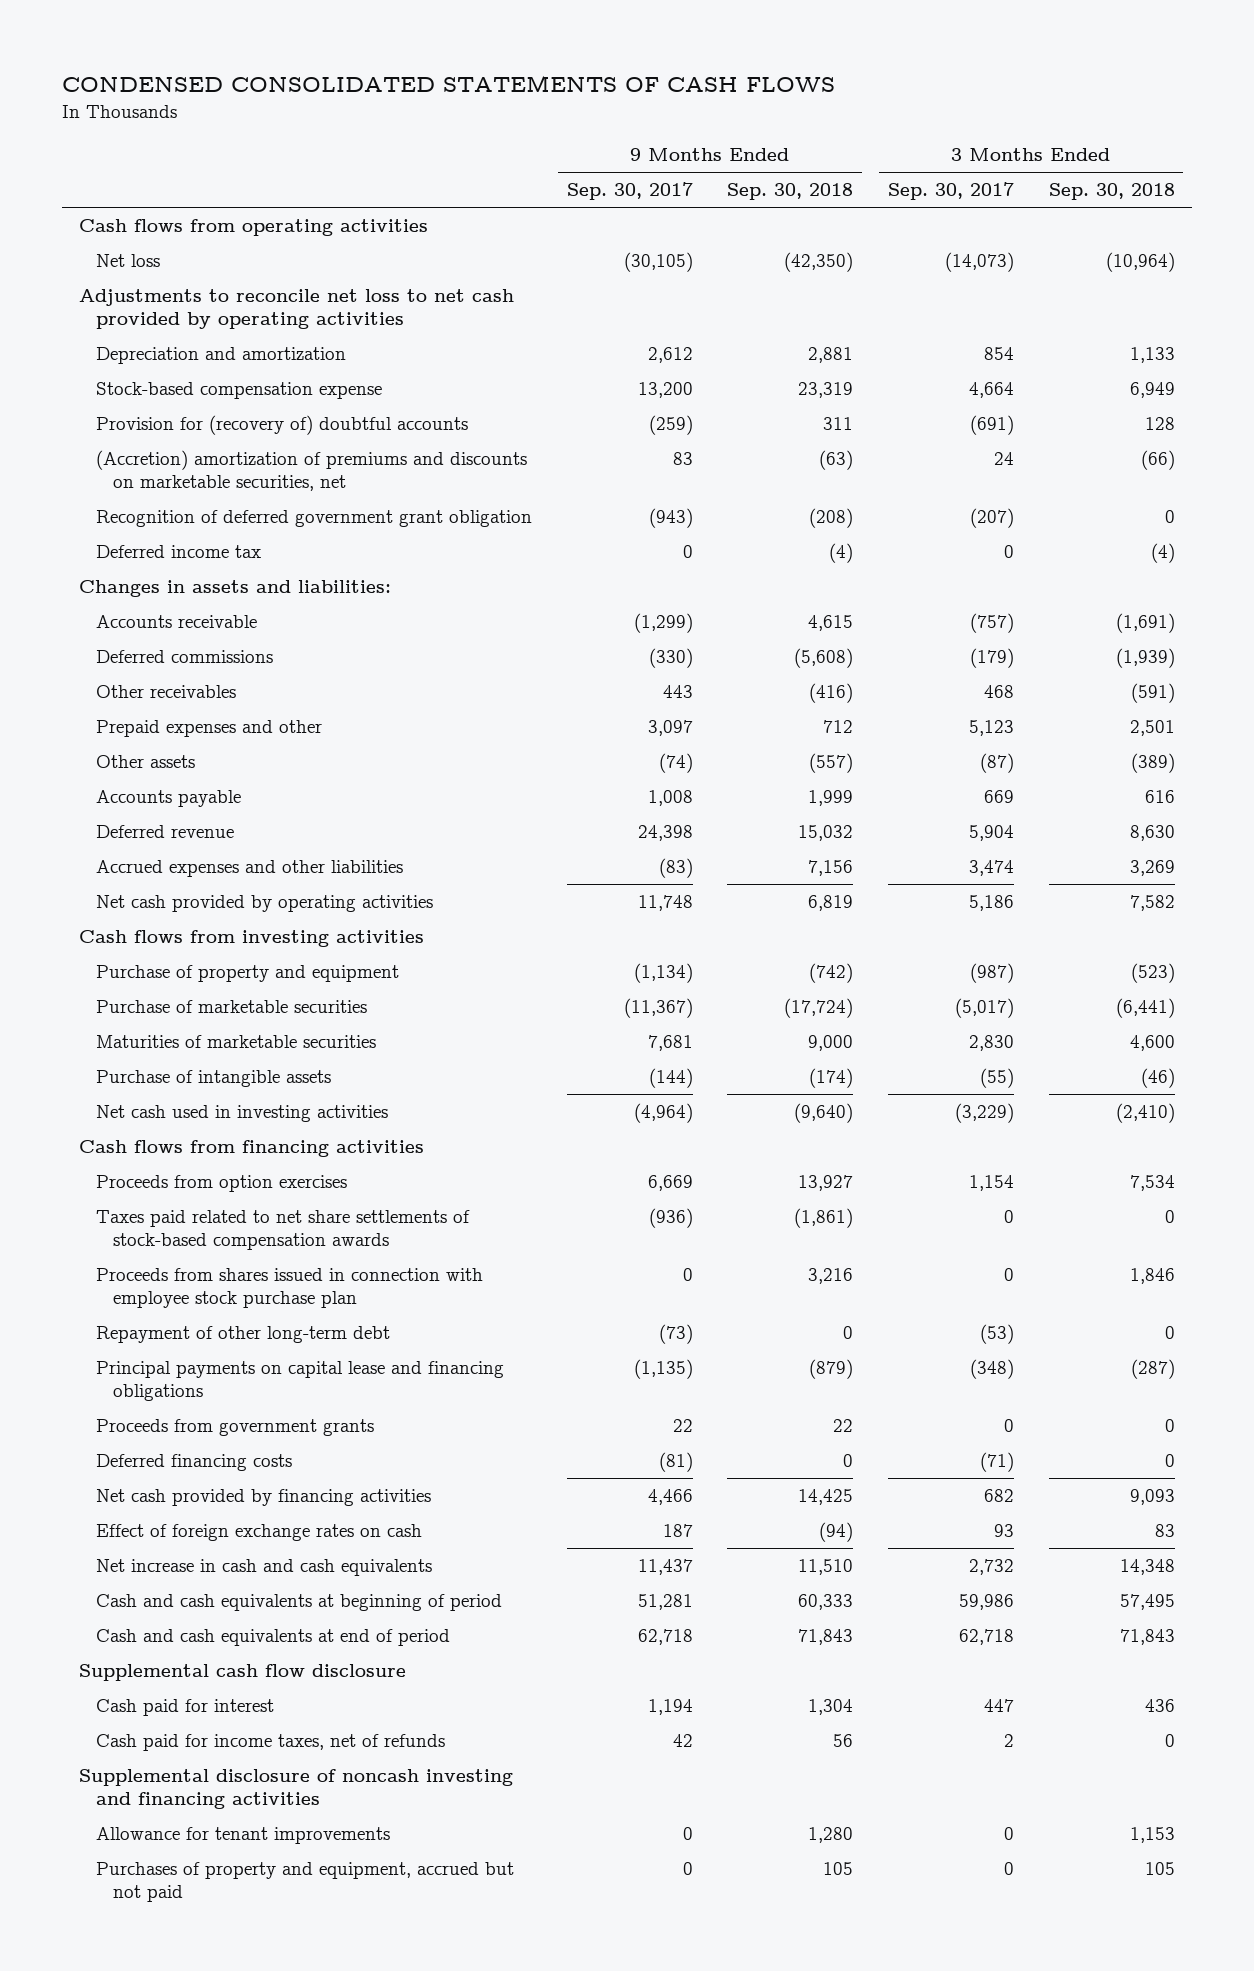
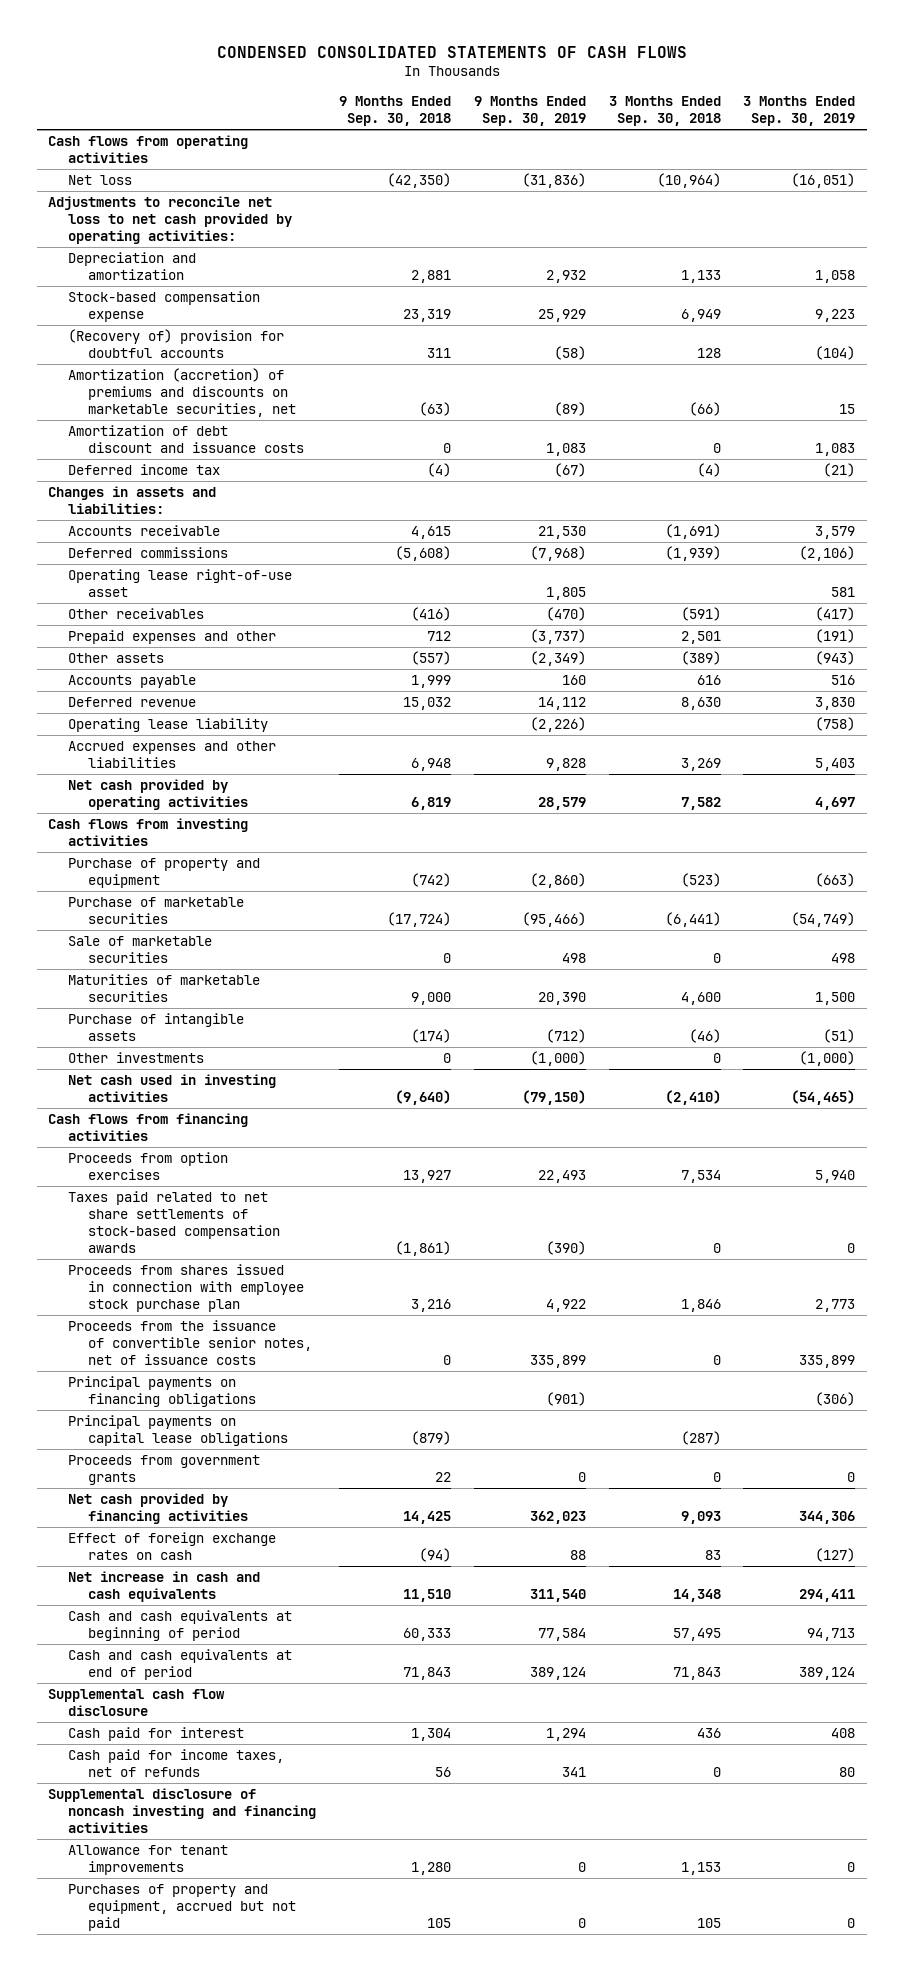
- | 9 Months Ended Sep. 30, 2017 | 9 Months Ended Sep. 30, 2018 | 3 Months Ended Sep. 30, 2017 | 3 Months Ended Sep. 30, 2018
+ | 9 Months Ended Sep. 30, 2018 | 9 Months Ended Sep. 30, 2019 | 3 Months Ended Sep. 30, 2018 | 3 Months Ended Sep. 30, 2019
- Adjustments to reconcile net loss to net cash provided by operating activities
+ Adjustments to reconcile net loss to net cash provided by operating activities:
- Provision for (recovery of) doubtful accounts | (259) | 311 | (691) | 128
- (Accretion) amortization of premiums and discounts on marketable securities, net | 83 | (63) | 24 | (66)
- Recognition of deferred government grant obligation | (943) | (208) | (207) | 0
+ (Recovery of) provision for doubtful accounts | 311 | (58) | 128 | (104)
+ Amortization (accretion) of premiums and discounts on marketable securities, net | (63) | (89) | (66) | 15
+ Amortization of debt discount and issuance costs | 0 | 1,083 | 0 | 1,083
+ Operating lease right-of-use asset | | 1,805 | | 581
- Accrued expenses and other liabilities | (83) | 7,156 | 3,474 | 3,269
+ Operating lease liability | | (2,226) | | (758)
+ Accrued expenses and other liabilities | 6,948 | 9,828 | 3,269 | 5,403
+ Sale of marketable securities | 0 | 498 | 0 | 498
+ Other investments | 0 | (1,000) | 0 | (1,000)
- Repayment of other long-term debt | (73) | 0 | (53) | 0
- Principal payments on capital lease and financing obligations | (1,135) | (879) | (348) | (287)
+ Proceeds from the issuance of convertible senior notes, net of issuance costs | 0 | 335,899 | 0 | 335,899
+ Principal payments on financing obligations | | (901) | | (306)
+ Principal payments on capital lease obligations | (879) | | (287) |
- Deferred financing costs | (81) | 0 | (71) | 0

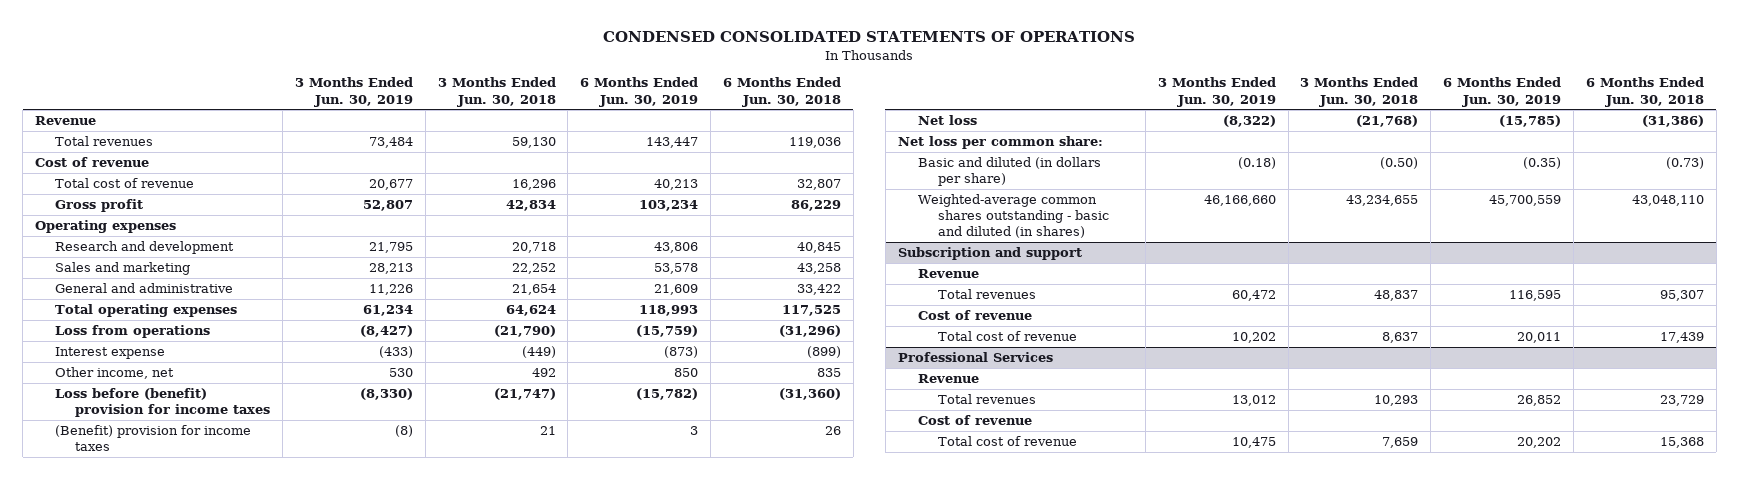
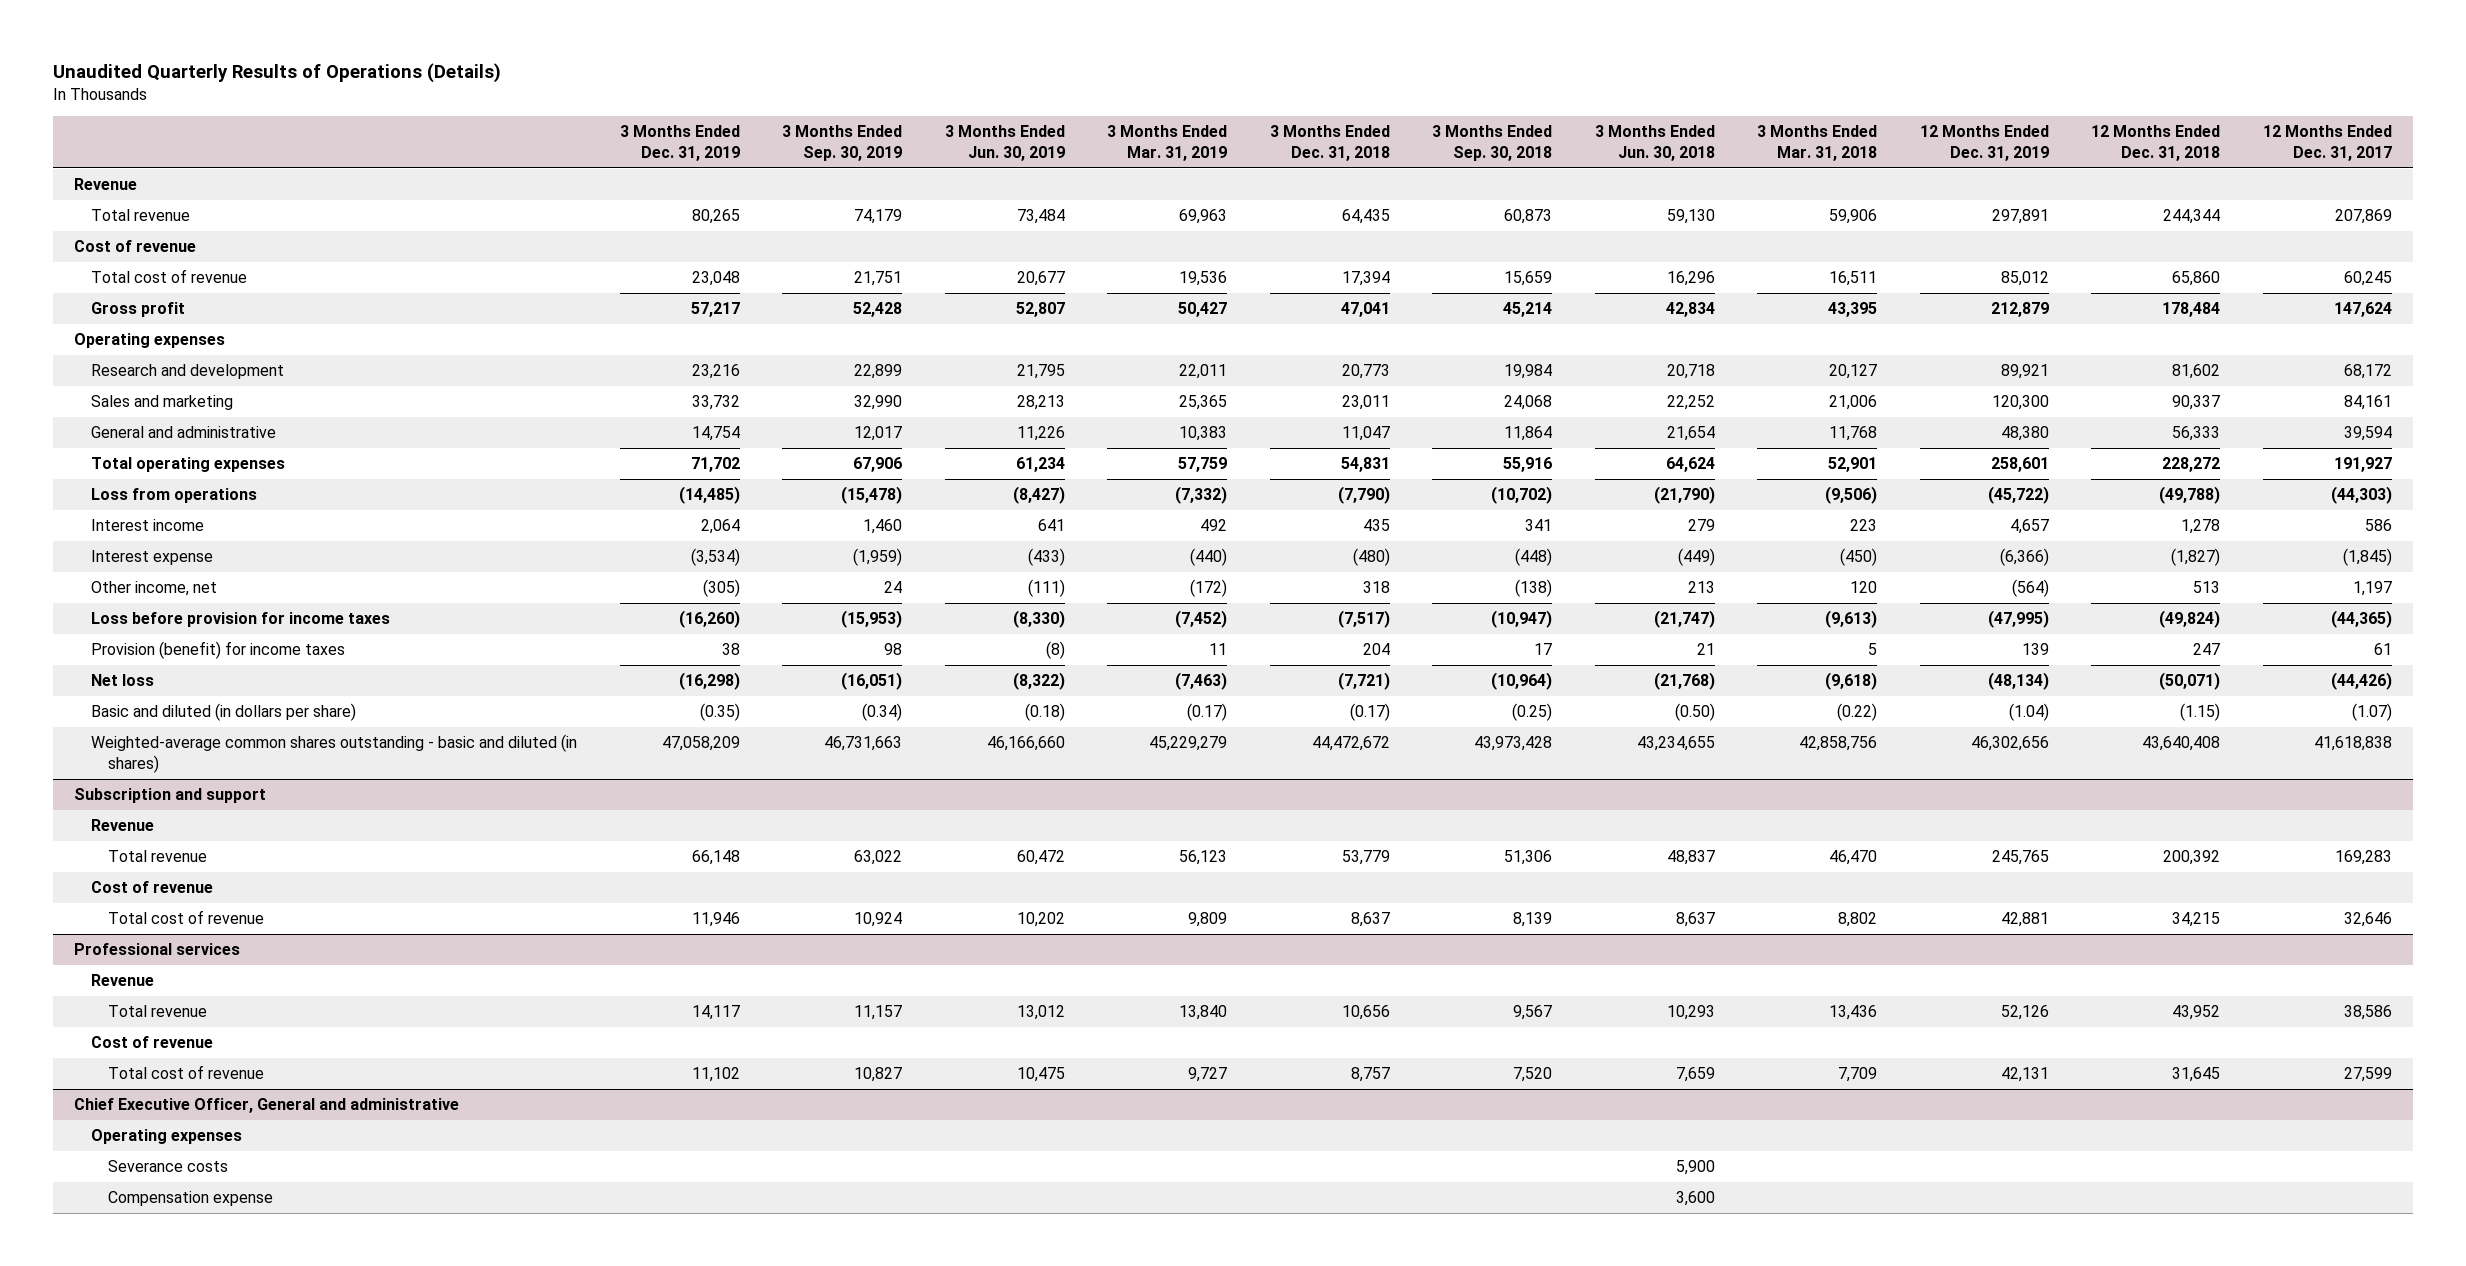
- CONDENSED CONSOLIDATED STATEMENTS OF OPERATIONS
+ Unaudited Quarterly Results of Operations (Details)
- | 3 Months Ended Jun. 30, 2019 | 3 Months Ended Jun. 30, 2018 | 6 Months Ended Jun. 30, 2019 | 6 Months Ended Jun. 30, 2018
+ | 3 Months Ended Dec. 31, 2019 | 3 Months Ended Sep. 30, 2019 | 3 Months Ended Jun. 30, 2019 | 3 Months Ended Mar. 31, 2019 | 3 Months Ended Dec. 31, 2018 | 3 Months Ended Sep. 30, 2018 | 3 Months Ended Jun. 30, 2018 | 3 Months Ended Mar. 31, 2018 | 12 Months Ended Dec. 31, 2019 | 12 Months Ended Dec. 31, 2018 | 12 Months Ended Dec. 31, 2017
- Total revenues | 73,484 | 59,130 | 143,447 | 119,036
+ Total revenue | 80,265 | 74,179 | 73,484 | 69,963 | 64,435 | 60,873 | 59,130 | 59,906 | 297,891 | 244,344 | 207,869
+ Interest income | 2,064 | 1,460 | 641 | 492 | 435 | 341 | 279 | 223 | 4,657 | 1,278 | 586
- Other income, net | 530 | 492 | 850 | 835
- Loss before (benefit) provision for income taxes | (8,330) | (21,747) | (15,782) | (31,360)
- (Benefit) provision for income taxes | (8) | 21 | 3 | 26
+ Other income, net | (305) | 24 | (111) | (172) | 318 | (138) | 213 | 120 | (564) | 513 | 1,197
+ Loss before provision for income taxes | (16,260) | (15,953) | (8,330) | (7,452) | (7,517) | (10,947) | (21,747) | (9,613) | (47,995) | (49,824) | (44,365)
+ Provision (benefit) for income taxes | 38 | 98 | (8) | 11 | 204 | 17 | 21 | 5 | 139 | 247 | 61
- Net loss per common share:
@ Subscription and support
- Total revenues | 60,472 | 48,837 | 116,595 | 95,307
+ Total revenue | 66,148 | 63,022 | 60,472 | 56,123 | 53,779 | 51,306 | 48,837 | 46,470 | 245,765 | 200,392 | 169,283
- Professional Services
+ Professional services
- Total revenues | 13,012 | 10,293 | 26,852 | 23,729
+ Total revenue | 14,117 | 11,157 | 13,012 | 13,840 | 10,656 | 9,567 | 10,293 | 13,436 | 52,126 | 43,952 | 38,586
+ Chief Executive Officer, General and administrative
+ Operating expenses
+ Severance costs | | | | | | | 5,900 | | | |
+ Compensation expense | | | | | | | 3,600 | | | |

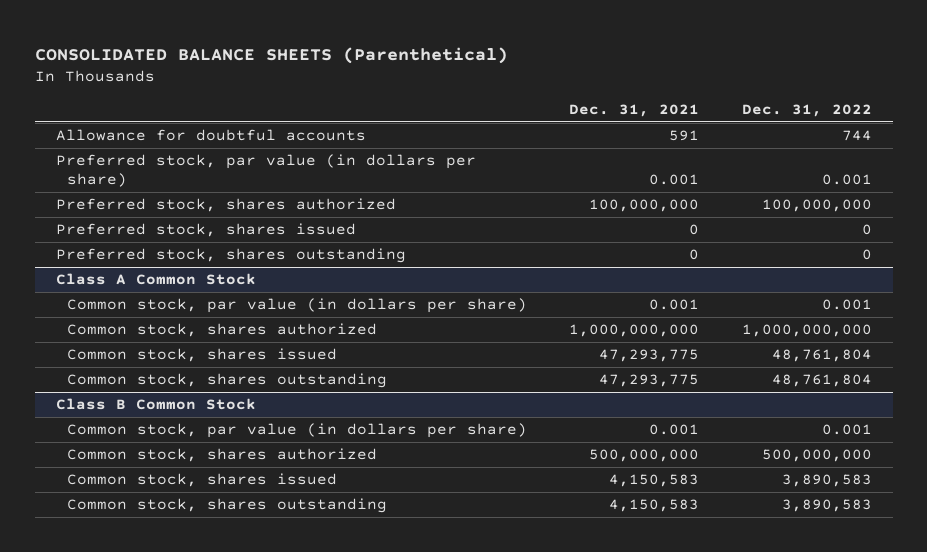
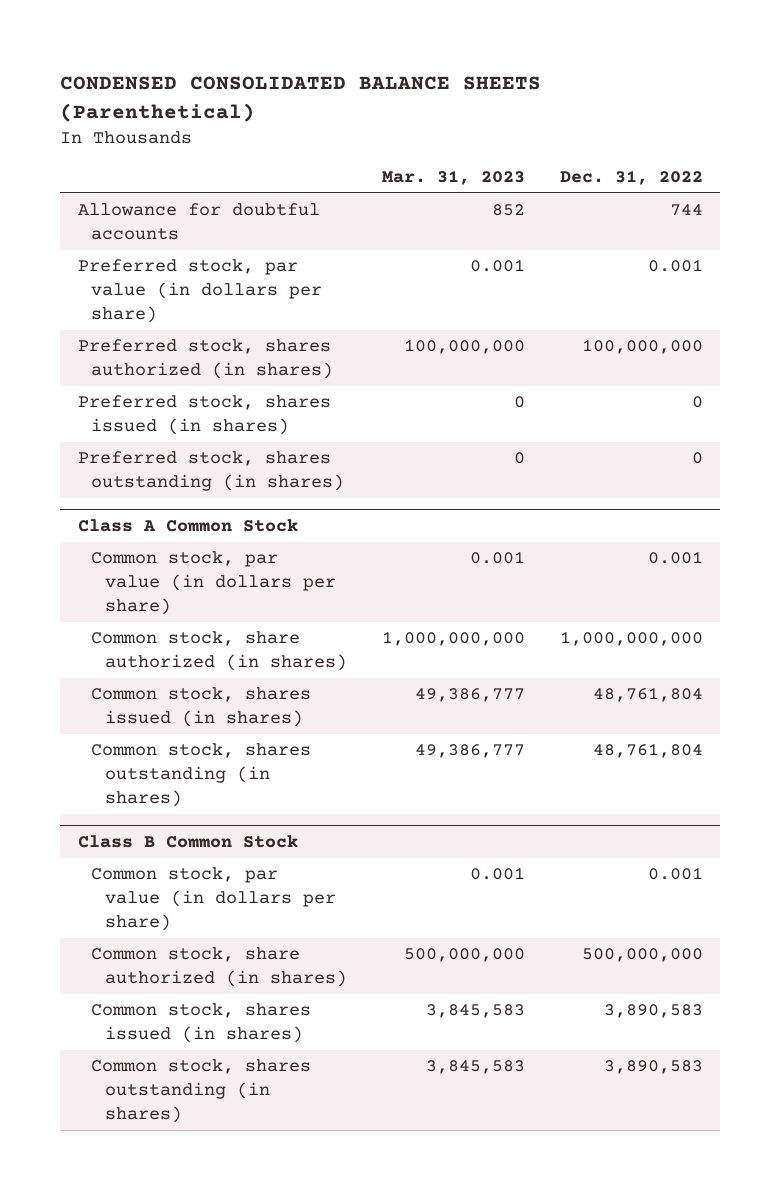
- CONSOLIDATED BALANCE SHEETS (Parenthetical)
+ CONDENSED CONSOLIDATED BALANCE SHEETS (Parenthetical)
- | Dec. 31, 2021 | Dec. 31, 2022
+ | Mar. 31, 2023 | Dec. 31, 2022
- Preferred stock, shares authorized | 100,000,000 | 100,000,000
- Preferred stock, shares issued | 0 | 0
- Preferred stock, shares outstanding | 0 | 0
+ Preferred stock, shares authorized (in shares) | 100,000,000 | 100,000,000
+ Preferred stock, shares issued (in shares) | 0 | 0
+ Preferred stock, shares outstanding (in shares) | 0 | 0
@ Class A Common Stock
- Common stock, shares authorized | 1,000,000,000 | 1,000,000,000
- Common stock, shares issued | 47,293,775 | 48,761,804
- Common stock, shares outstanding | 47,293,775 | 48,761,804
+ Common stock, share authorized (in shares) | 1,000,000,000 | 1,000,000,000
+ Common stock, shares issued (in shares) | 49,386,777 | 48,761,804
+ Common stock, shares outstanding (in shares) | 49,386,777 | 48,761,804
@ Class B Common Stock
- Common stock, shares authorized | 500,000,000 | 500,000,000
- Common stock, shares issued | 4,150,583 | 3,890,583
- Common stock, shares outstanding | 4,150,583 | 3,890,583
+ Common stock, share authorized (in shares) | 500,000,000 | 500,000,000
+ Common stock, shares issued (in shares) | 3,845,583 | 3,890,583
+ Common stock, shares outstanding (in shares) | 3,845,583 | 3,890,583

